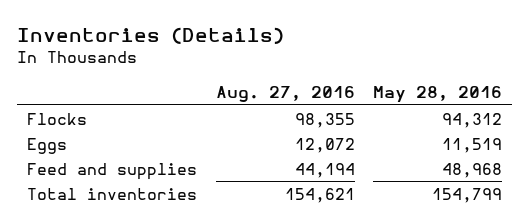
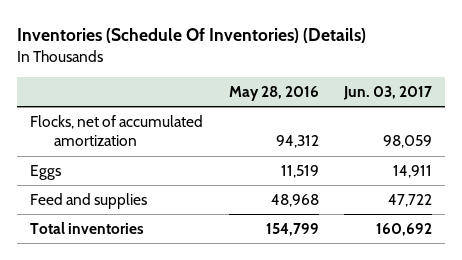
- Inventories (Details)
+ Inventories (Schedule Of Inventories) (Details)
- | Aug. 27, 2016 | May 28, 2016
+ | May 28, 2016 | Jun. 03, 2017
- Flocks | 98,355 | 94,312
+ Flocks, net of accumulated amortization | 94,312 | 98,059

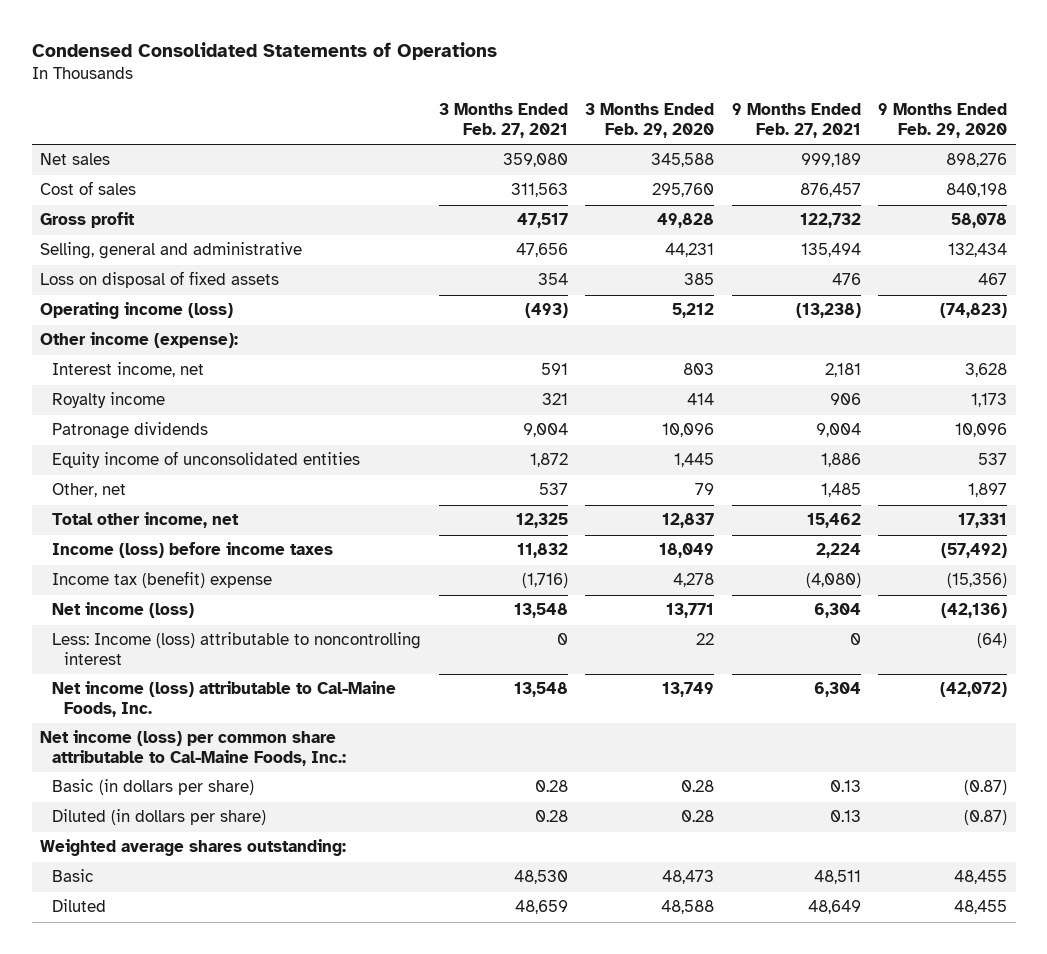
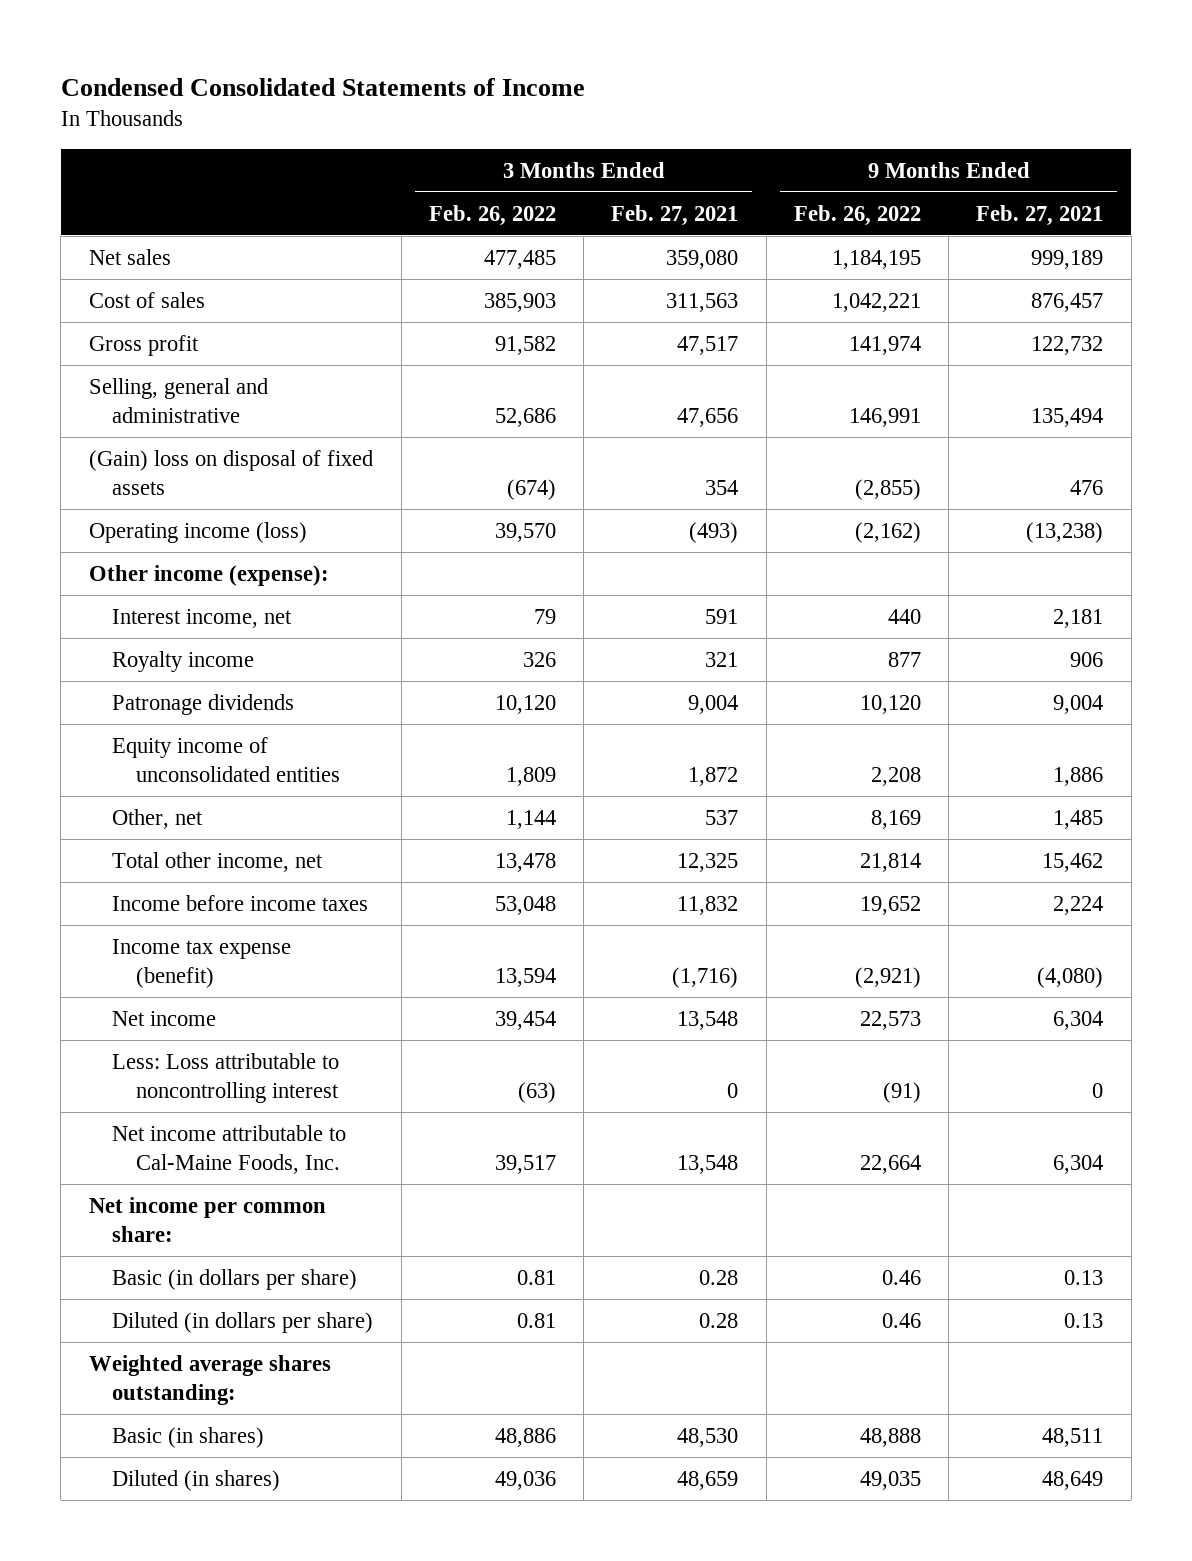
- Condensed Consolidated Statements of Operations
+ Condensed Consolidated Statements of Income
- | 3 Months Ended Feb. 27, 2021 | 3 Months Ended Feb. 29, 2020 | 9 Months Ended Feb. 27, 2021 | 9 Months Ended Feb. 29, 2020
+ | 3 Months Ended Feb. 26, 2022 | 3 Months Ended Feb. 27, 2021 | 9 Months Ended Feb. 26, 2022 | 9 Months Ended Feb. 27, 2021
- Loss on disposal of fixed assets | 354 | 385 | 476 | 467
+ (Gain) loss on disposal of fixed assets | (674) | 354 | (2,855) | 476
- Income (loss) before income taxes | 11,832 | 18,049 | 2,224 | (57,492)
- Income tax (benefit) expense | (1,716) | 4,278 | (4,080) | (15,356)
- Net income (loss) | 13,548 | 13,771 | 6,304 | (42,136)
- Less: Income (loss) attributable to noncontrolling interest | 0 | 22 | 0 | (64)
- Net income (loss) attributable to Cal-Maine Foods, Inc. | 13,548 | 13,749 | 6,304 | (42,072)
- Net income (loss) per common share attributable to Cal-Maine Foods, Inc.:
+ Income before income taxes | 53,048 | 11,832 | 19,652 | 2,224
+ Income tax expense (benefit) | 13,594 | (1,716) | (2,921) | (4,080)
+ Net income | 39,454 | 13,548 | 22,573 | 6,304
+ Less: Loss attributable to noncontrolling interest | (63) | 0 | (91) | 0
+ Net income attributable to Cal-Maine Foods, Inc. | 39,517 | 13,548 | 22,664 | 6,304
+ Net income per common share:
- Basic | 48,530 | 48,473 | 48,511 | 48,455
- Diluted | 48,659 | 48,588 | 48,649 | 48,455
+ Basic (in shares) | 48,886 | 48,530 | 48,888 | 48,511
+ Diluted (in shares) | 49,036 | 48,659 | 49,035 | 48,649

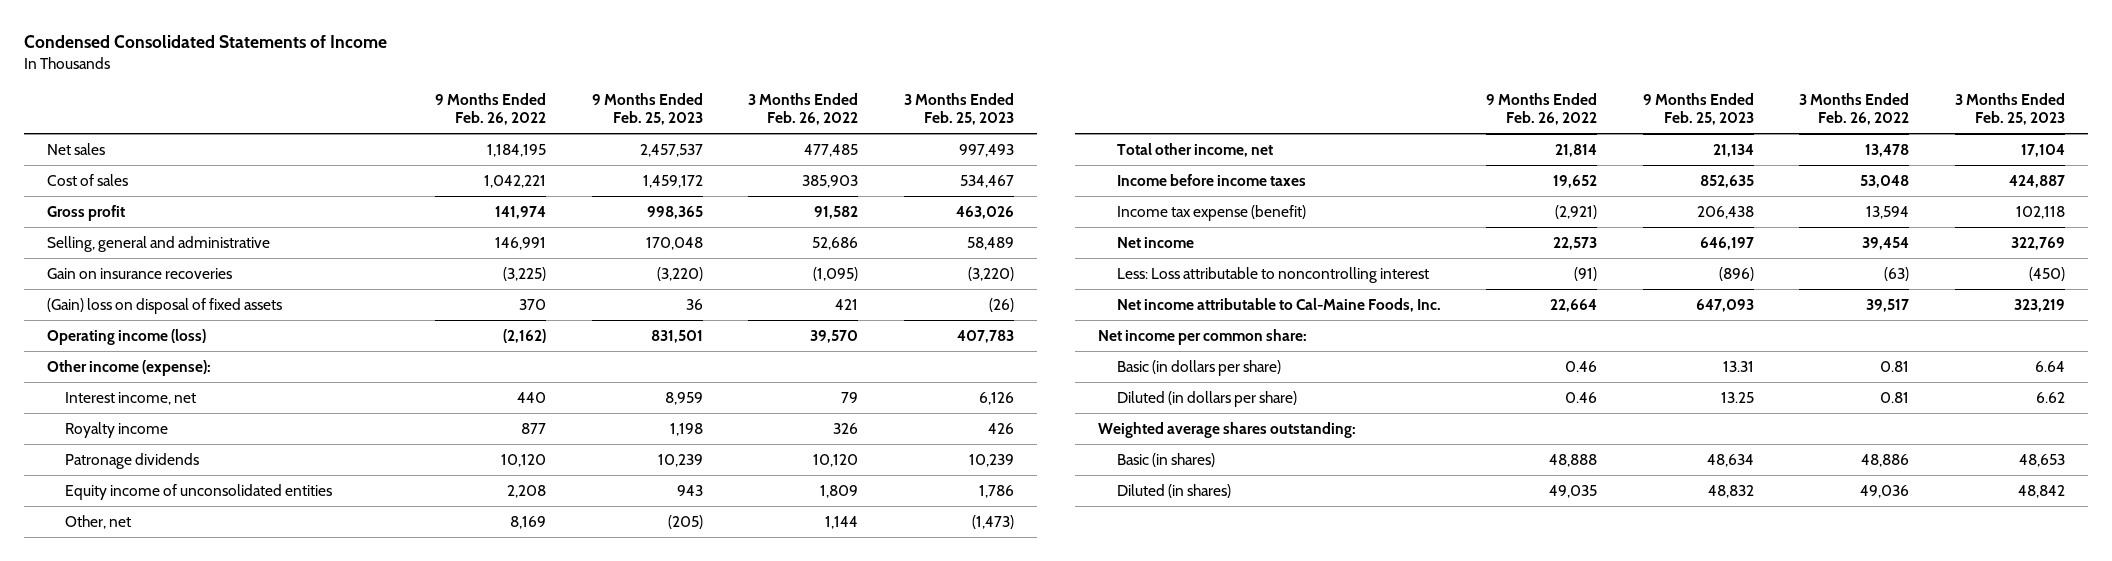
- | 3 Months Ended Feb. 26, 2022 | 3 Months Ended Feb. 27, 2021 | 9 Months Ended Feb. 26, 2022 | 9 Months Ended Feb. 27, 2021
+ | 9 Months Ended Feb. 26, 2022 | 9 Months Ended Feb. 25, 2023 | 3 Months Ended Feb. 26, 2022 | 3 Months Ended Feb. 25, 2023
- (Gain) loss on disposal of fixed assets | (674) | 354 | (2,855) | 476
+ Gain on insurance recoveries | (3,225) | (3,220) | (1,095) | (3,220)
+ (Gain) loss on disposal of fixed assets | 370 | 36 | 421 | (26)

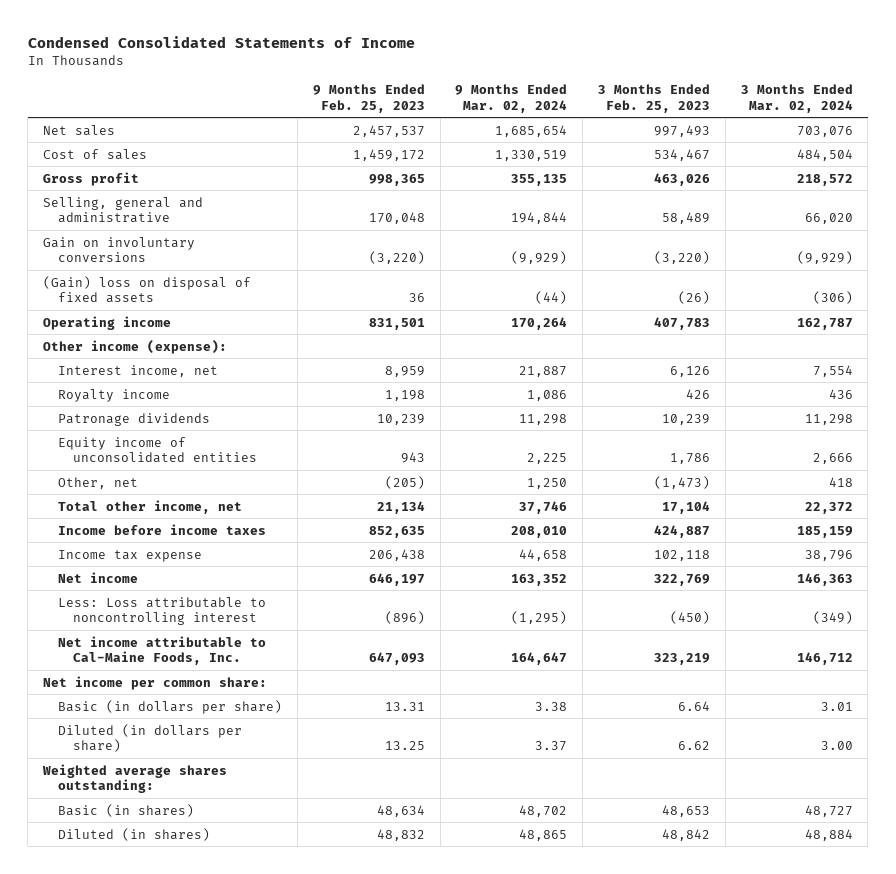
- | 9 Months Ended Feb. 26, 2022 | 9 Months Ended Feb. 25, 2023 | 3 Months Ended Feb. 26, 2022 | 3 Months Ended Feb. 25, 2023
+ | 9 Months Ended Feb. 25, 2023 | 9 Months Ended Mar. 02, 2024 | 3 Months Ended Feb. 25, 2023 | 3 Months Ended Mar. 02, 2024
- Gain on insurance recoveries | (3,225) | (3,220) | (1,095) | (3,220)
+ Gain on involuntary conversions | (3,220) | (9,929) | (3,220) | (9,929)
- Operating income (loss) | (2,162) | 831,501 | 39,570 | 407,783
+ Operating income | 831,501 | 170,264 | 407,783 | 162,787
- Income tax expense (benefit) | (2,921) | 206,438 | 13,594 | 102,118
+ Income tax expense | 206,438 | 44,658 | 102,118 | 38,796

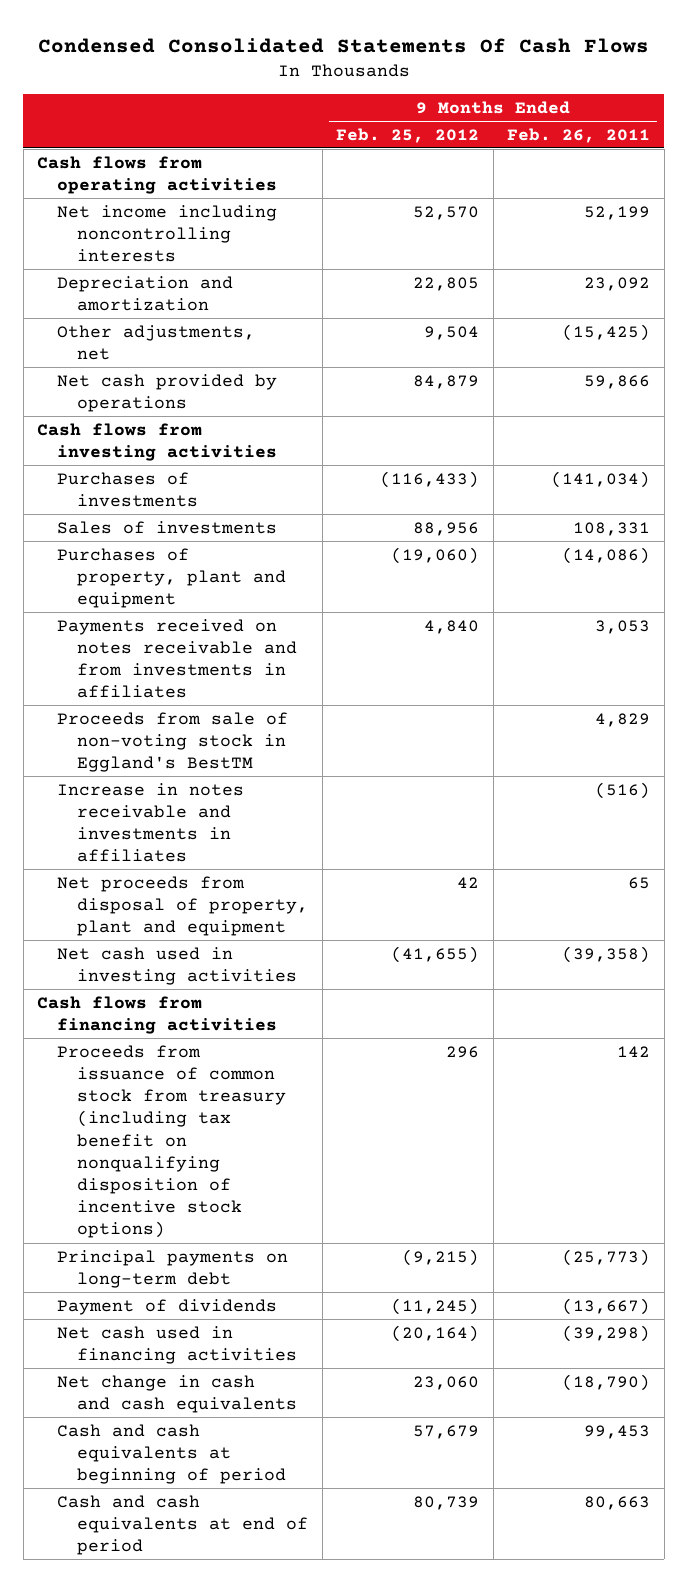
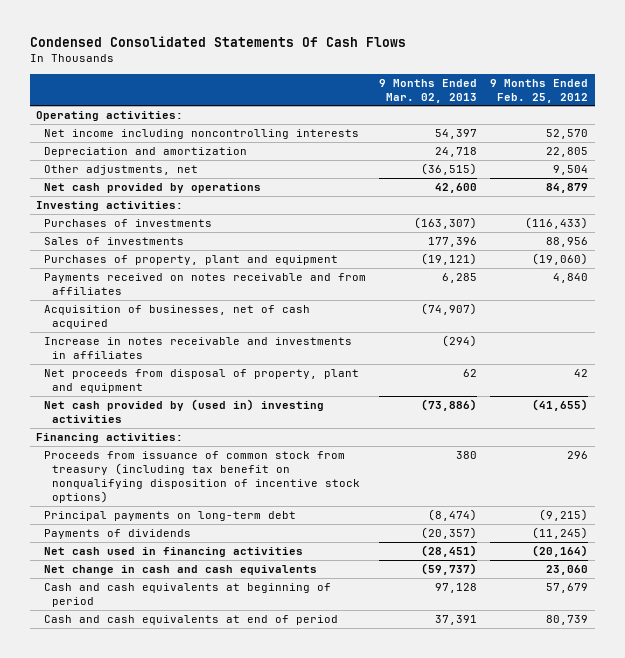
- | 9 Months Ended Feb. 25, 2012 | 9 Months Ended Feb. 26, 2011
+ | 9 Months Ended Mar. 02, 2013 | 9 Months Ended Feb. 25, 2012
- Cash flows from operating activities
+ Operating activities:
- Cash flows from investing activities
+ Investing activities:
- Payments received on notes receivable and from investments in affiliates | 4,840 | 3,053
- Proceeds from sale of non-voting stock in Eggland's BestTM | | 4,829
+ Payments received on notes receivable and from affiliates | 6,285 | 4,840
+ Acquisition of businesses, net of cash acquired | (74,907) |
- Net cash used in investing activities | (41,655) | (39,358)
- Cash flows from financing activities
+ Net cash provided by (used in) investing activities | (73,886) | (41,655)
+ Financing activities:
- Payment of dividends | (11,245) | (13,667)
+ Payments of dividends | (20,357) | (11,245)

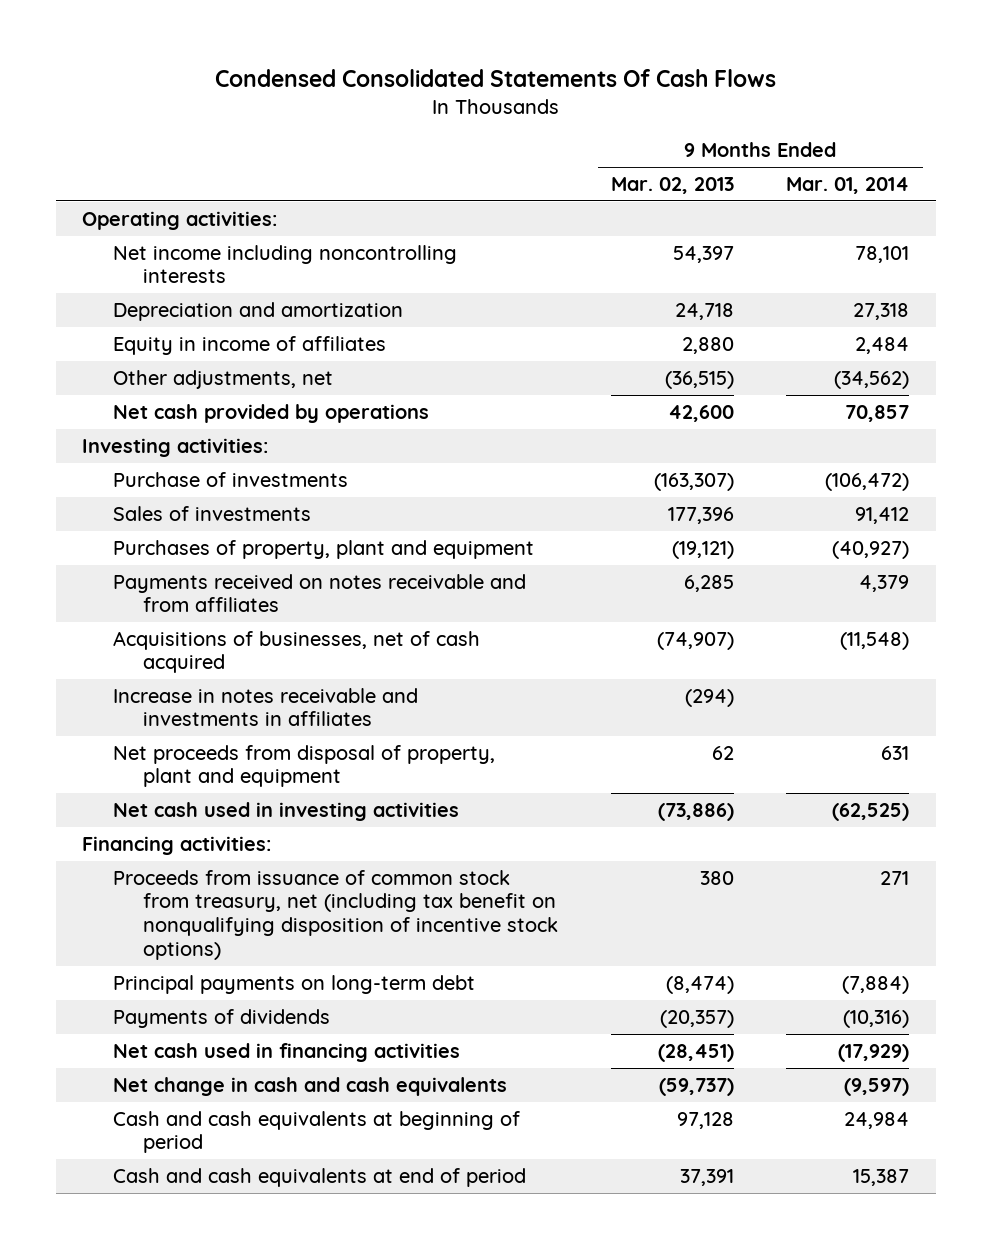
- | 9 Months Ended Mar. 02, 2013 | 9 Months Ended Feb. 25, 2012
+ | 9 Months Ended Mar. 02, 2013 | 9 Months Ended Mar. 01, 2014
+ Equity in income of affiliates | 2,880 | 2,484
- Purchases of investments | (163,307) | (116,433)
+ Purchase of investments | (163,307) | (106,472)
- Acquisition of businesses, net of cash acquired | (74,907) |
+ Acquisitions of businesses, net of cash acquired | (74,907) | (11,548)
- Net cash provided by (used in) investing activities | (73,886) | (41,655)
+ Net cash used in investing activities | (73,886) | (62,525)
- Proceeds from issuance of common stock from treasury (including tax benefit on nonqualifying disposition of incentive stock options) | 380 | 296
+ Proceeds from issuance of common stock from treasury, net (including tax benefit on nonqualifying disposition of incentive stock options) | 380 | 271

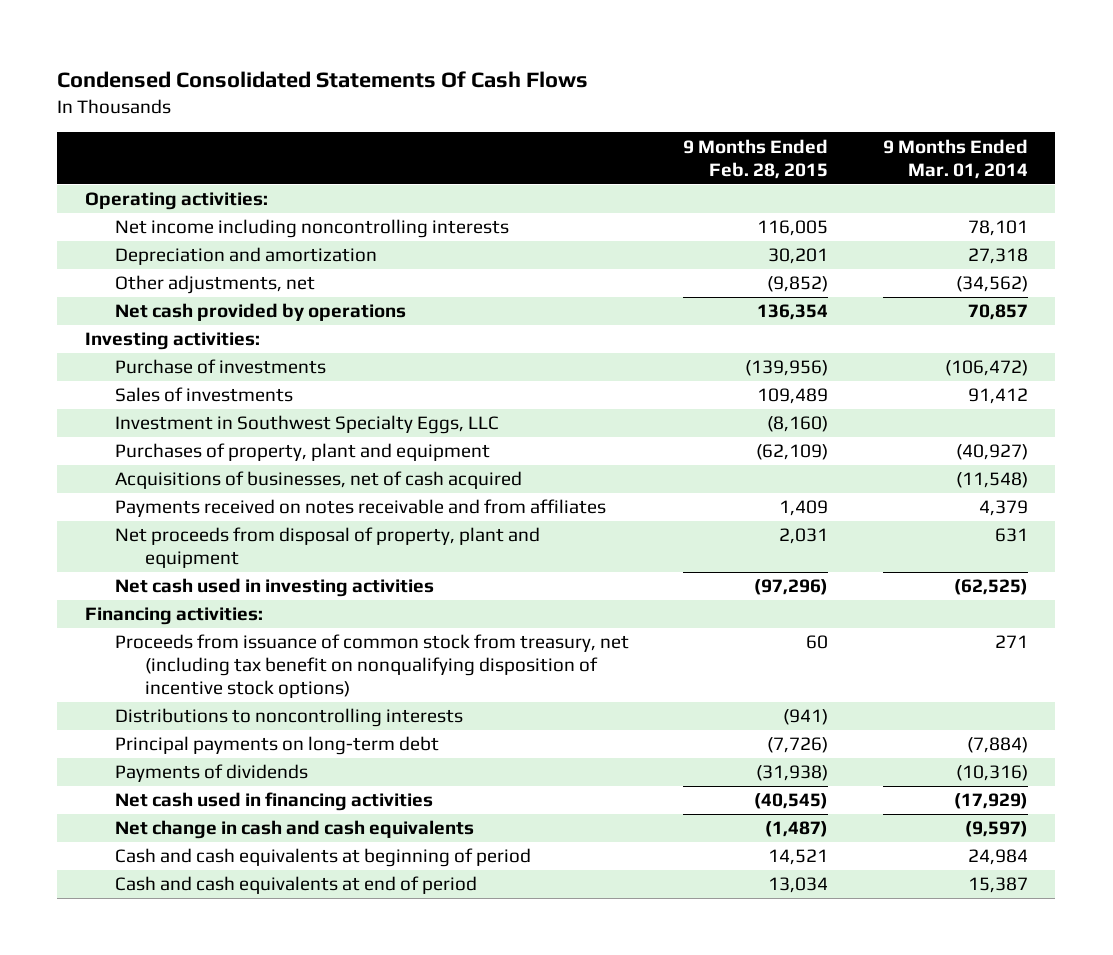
- | 9 Months Ended Mar. 02, 2013 | 9 Months Ended Mar. 01, 2014
+ | 9 Months Ended Feb. 28, 2015 | 9 Months Ended Mar. 01, 2014
- Equity in income of affiliates | 2,880 | 2,484
+ Investment in Southwest Specialty Eggs, LLC | (8,160) |
- Increase in notes receivable and investments in affiliates | (294) |
moved down: Payments received on notes receivable and from affiliates | 1,409 | 4,379
+ Distributions to noncontrolling interests | (941) |

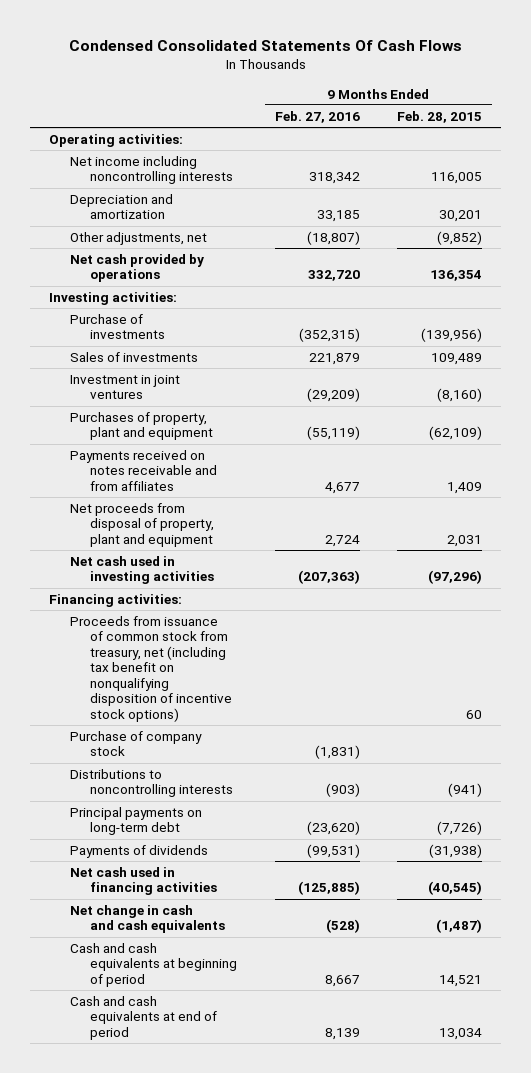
- | 9 Months Ended Feb. 28, 2015 | 9 Months Ended Mar. 01, 2014
+ | 9 Months Ended Feb. 27, 2016 | 9 Months Ended Feb. 28, 2015
- Investment in Southwest Specialty Eggs, LLC | (8,160) |
+ Investment in joint ventures | (29,209) | (8,160)
- Acquisitions of businesses, net of cash acquired | | (11,548)
+ Purchase of company stock | (1,831) |

